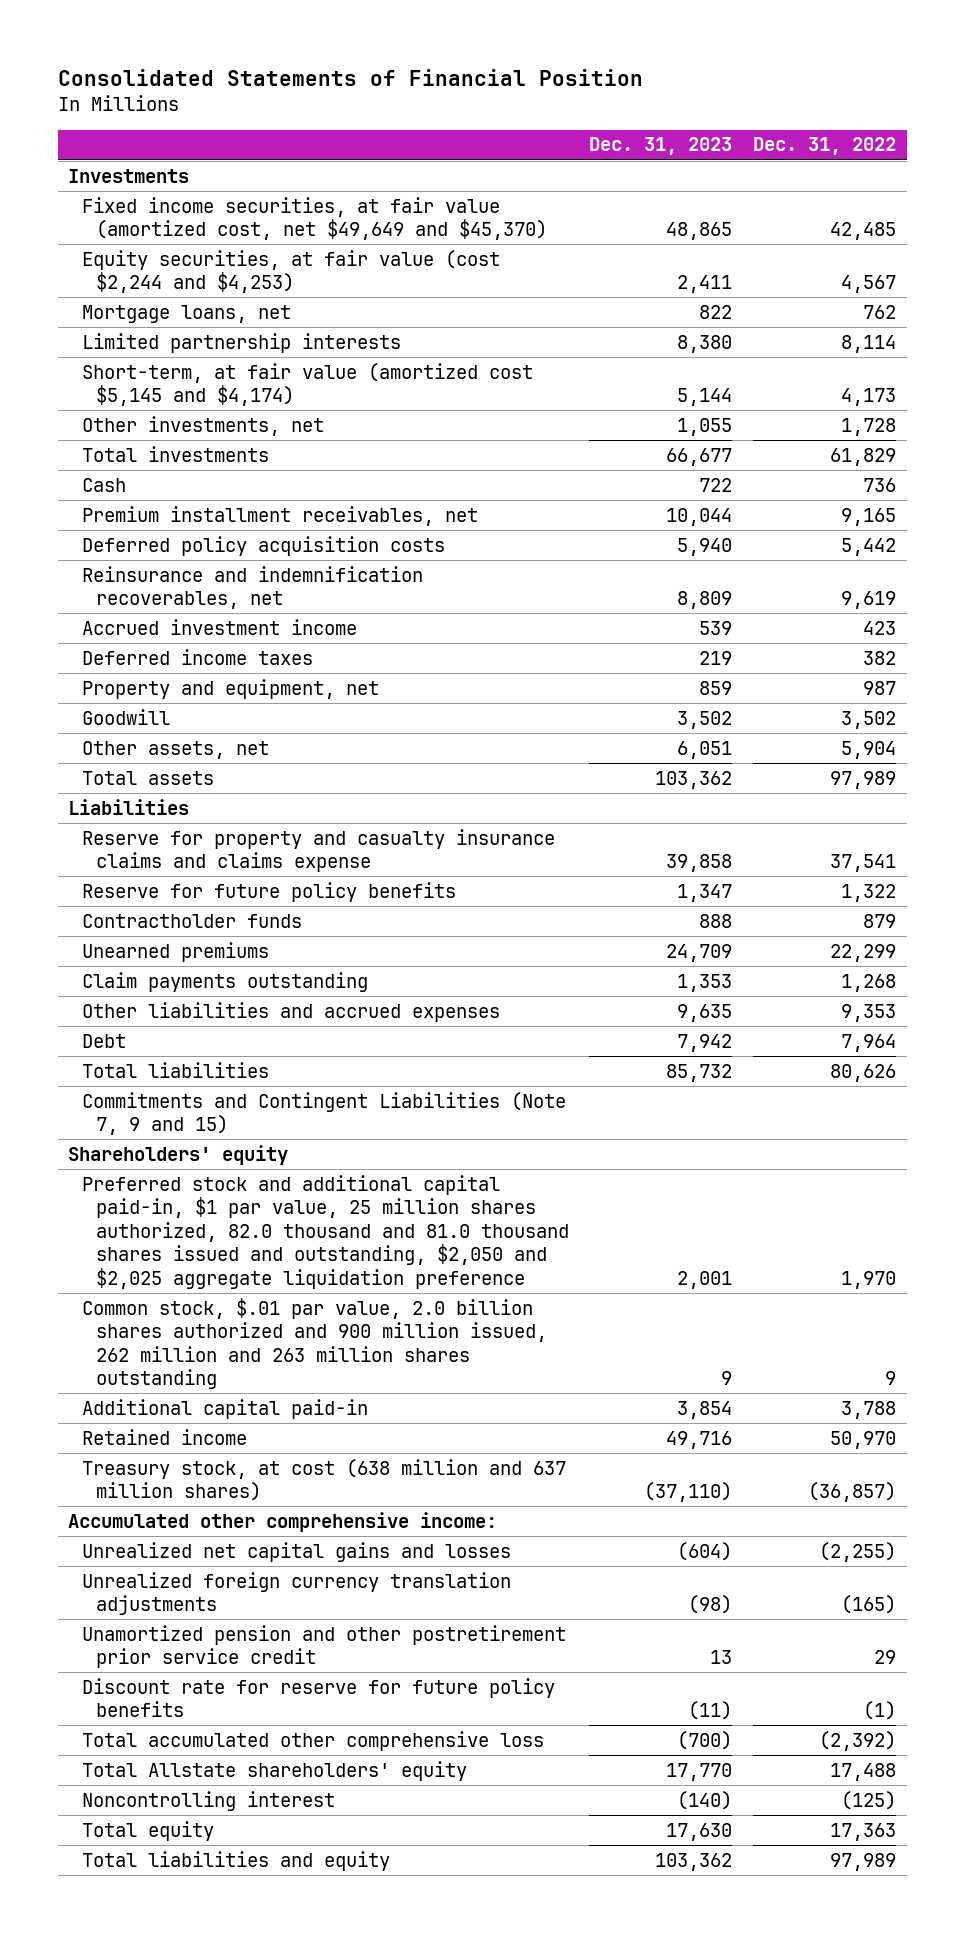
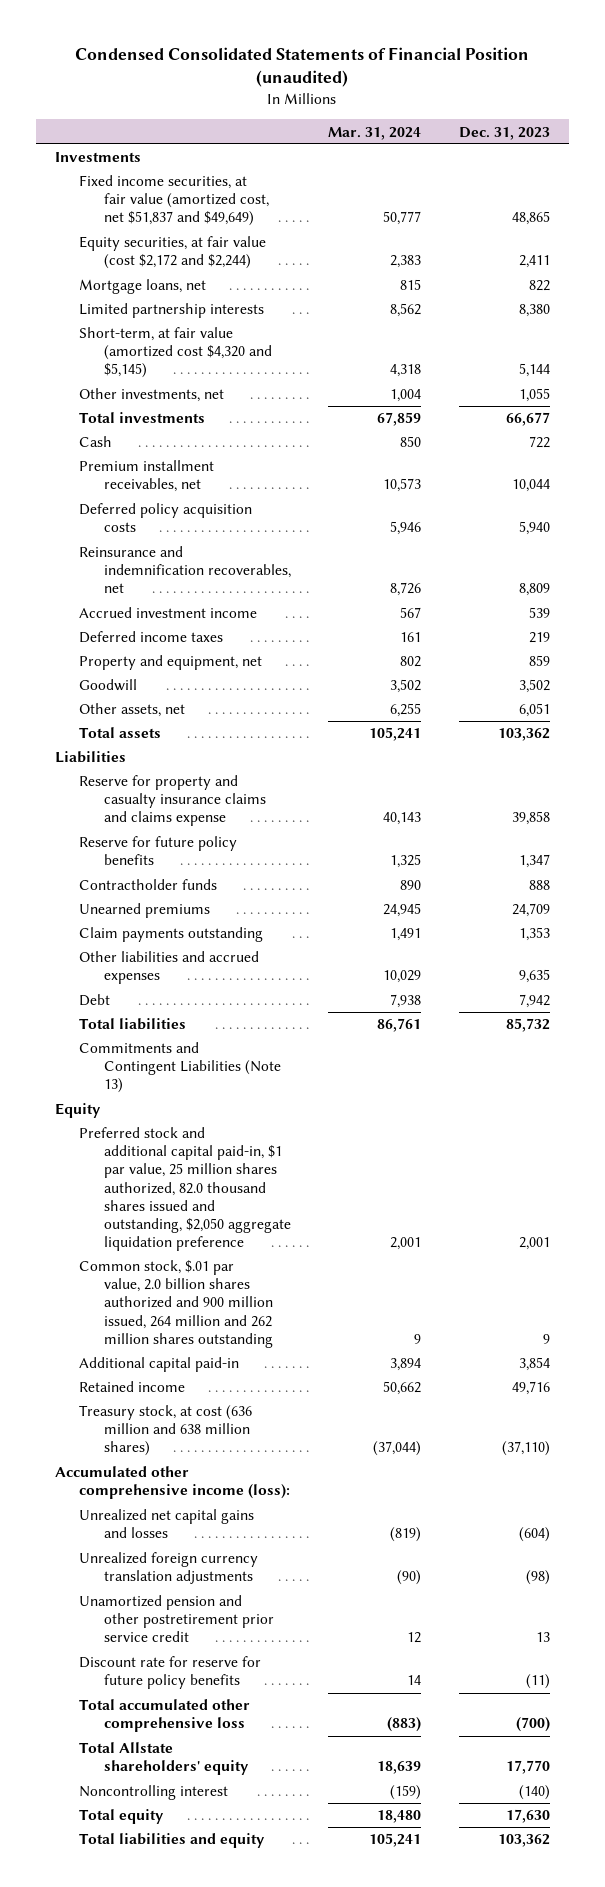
- Consolidated Statements of Financial Position
+ Condensed Consolidated Statements of Financial Position (unaudited)
- | Dec. 31, 2023 | Dec. 31, 2022
+ | Mar. 31, 2024 | Dec. 31, 2023
- Fixed income securities, at fair value (amortized cost, net $49,649 and $45,370) | 48,865 | 42,485
- Equity securities, at fair value (cost $2,244 and $4,253) | 2,411 | 4,567
+ Fixed income securities, at fair value (amortized cost, net $51,837 and $49,649) | 50,777 | 48,865
+ Equity securities, at fair value (cost $2,172 and $2,244) | 2,383 | 2,411
- Short-term, at fair value (amortized cost $5,145 and $4,174) | 5,144 | 4,173
+ Short-term, at fair value (amortized cost $4,320 and $5,145) | 4,318 | 5,144
- Commitments and Contingent Liabilities (Note 7, 9 and 15)
- Shareholders' equity
- Preferred stock and additional capital paid-in, $1 par value, 25 million shares authorized, 82.0 thousand and 81.0 thousand shares issued and outstanding, $2,050 and $2,025 aggregate liquidation preference | 2,001 | 1,970
- Common stock, $.01 par value, 2.0 billion shares authorized and 900 million issued, 262 million and 263 million shares outstanding | 9 | 9
+ Commitments and Contingent Liabilities (Note 13)
+ Equity
+ Preferred stock and additional capital paid-in, $1 par value, 25 million shares authorized, 82.0 thousand shares issued and outstanding, $2,050 aggregate liquidation preference | 2,001 | 2,001
+ Common stock, $.01 par value, 2.0 billion shares authorized and 900 million issued, 264 million and 262 million shares outstanding | 9 | 9
- Treasury stock, at cost (638 million and 637 million shares) | (37,110) | (36,857)
- Accumulated other comprehensive income:
+ Treasury stock, at cost (636 million and 638 million shares) | (37,044) | (37,110)
+ Accumulated other comprehensive income (loss):

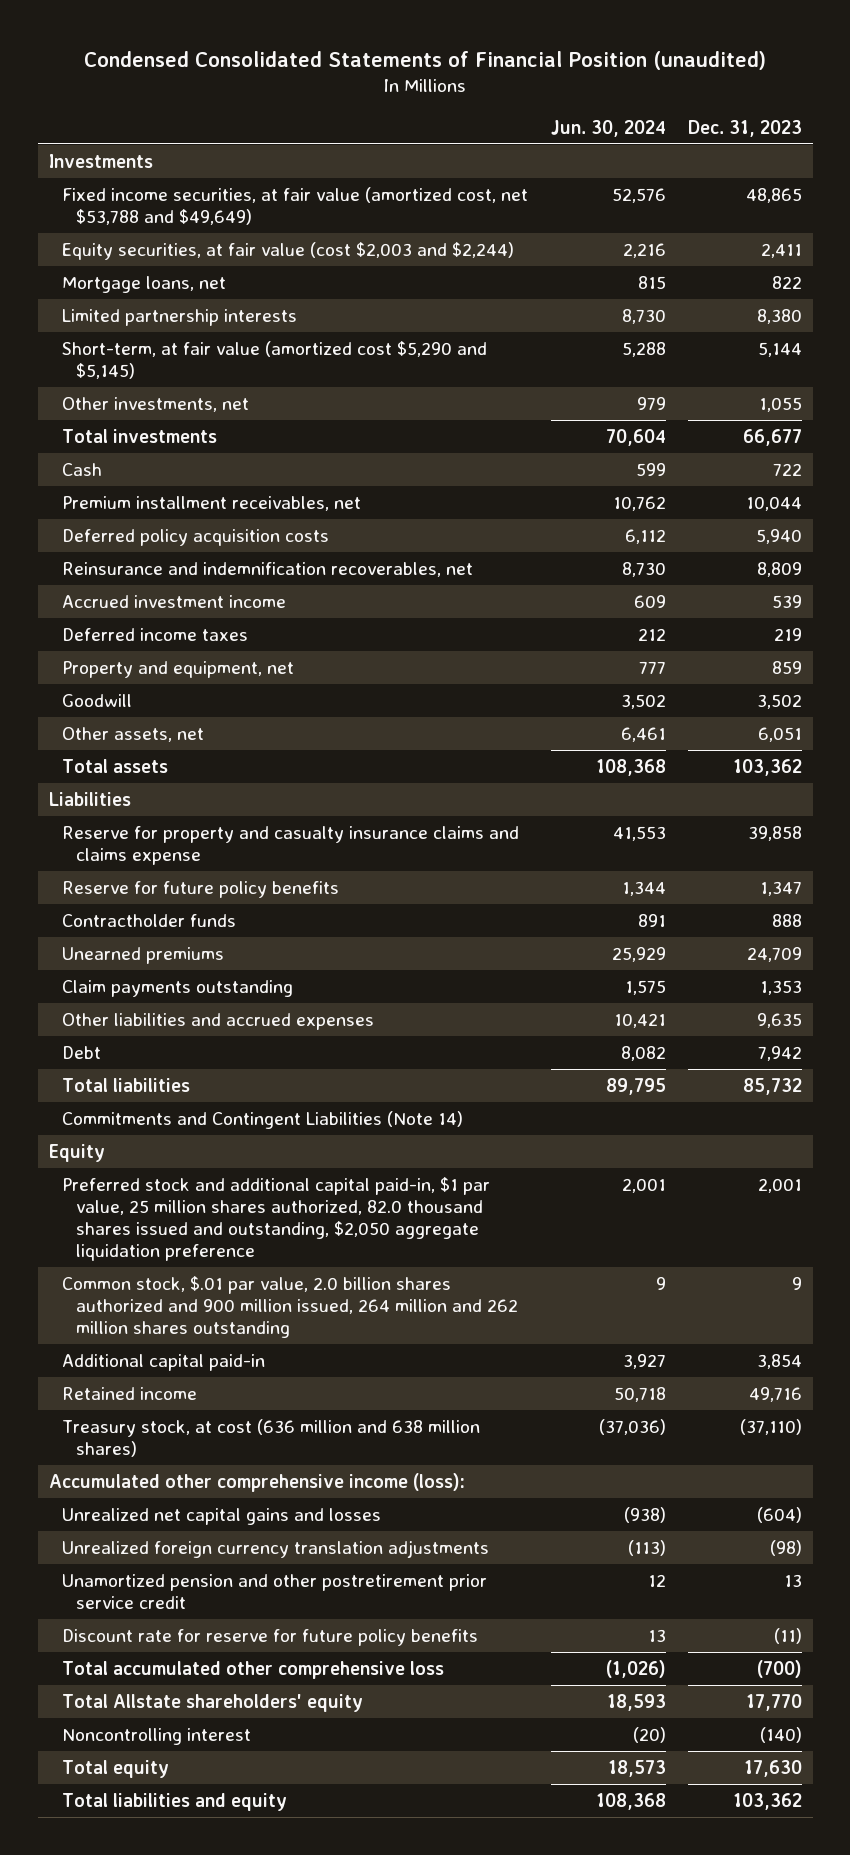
- | Mar. 31, 2024 | Dec. 31, 2023
+ | Jun. 30, 2024 | Dec. 31, 2023
- Fixed income securities, at fair value (amortized cost, net $51,837 and $49,649) | 50,777 | 48,865
- Equity securities, at fair value (cost $2,172 and $2,244) | 2,383 | 2,411
+ Fixed income securities, at fair value (amortized cost, net $53,788 and $49,649) | 52,576 | 48,865
+ Equity securities, at fair value (cost $2,003 and $2,244) | 2,216 | 2,411
- Short-term, at fair value (amortized cost $4,320 and $5,145) | 4,318 | 5,144
+ Short-term, at fair value (amortized cost $5,290 and $5,145) | 5,288 | 5,144
- Commitments and Contingent Liabilities (Note 13)
+ Commitments and Contingent Liabilities (Note 14)

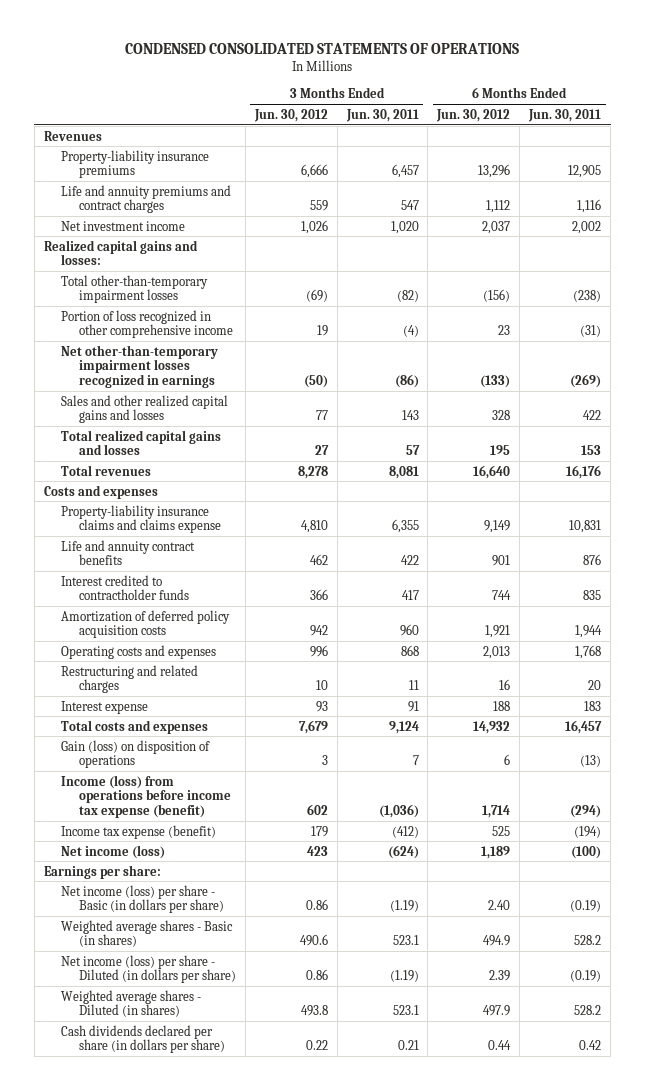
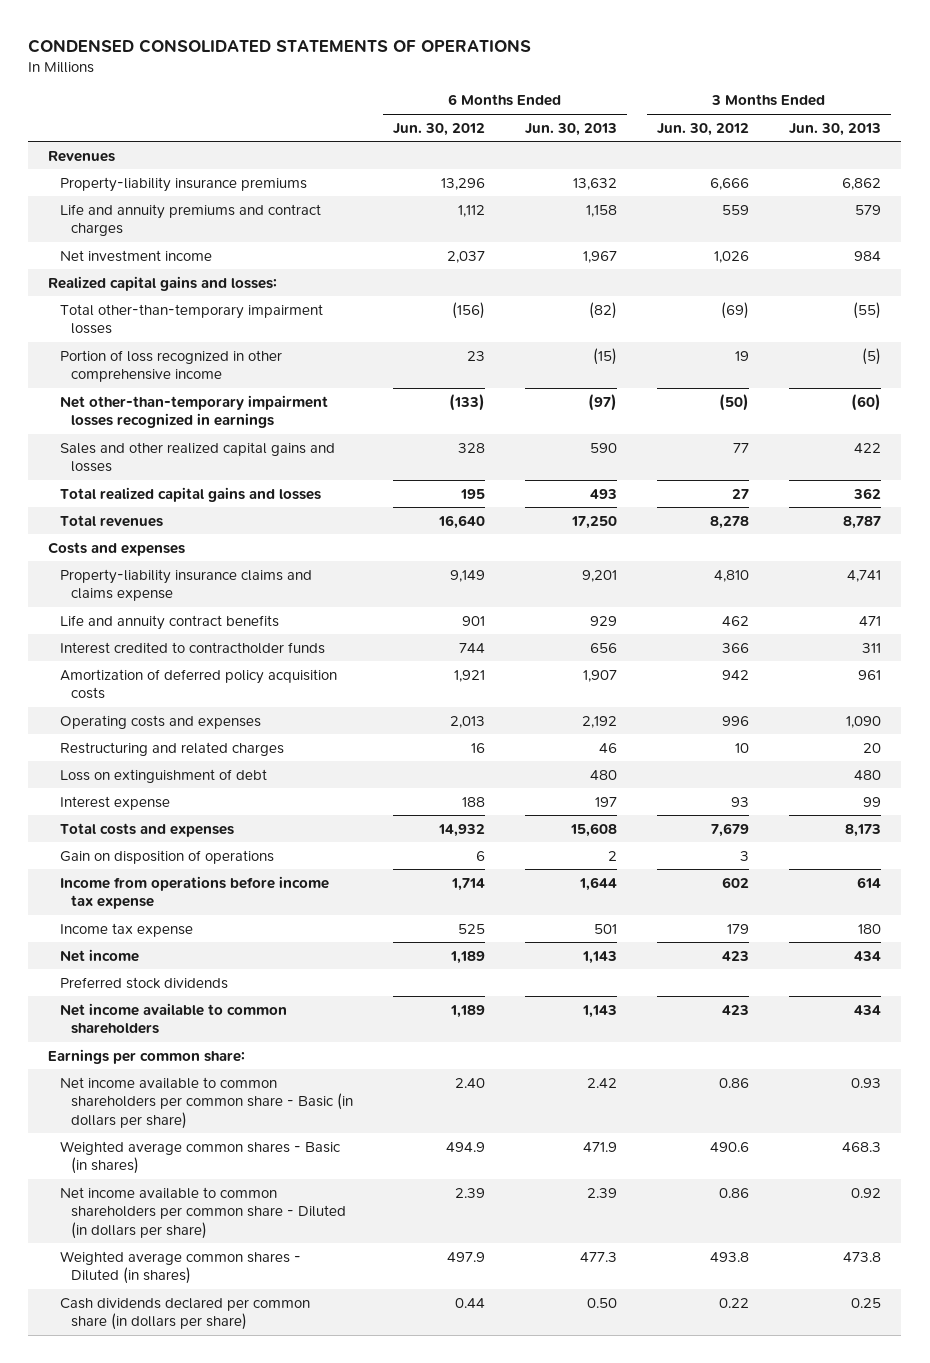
- | 3 Months Ended Jun. 30, 2012 | 3 Months Ended Jun. 30, 2011 | 6 Months Ended Jun. 30, 2012 | 6 Months Ended Jun. 30, 2011
+ | 6 Months Ended Jun. 30, 2012 | 6 Months Ended Jun. 30, 2013 | 3 Months Ended Jun. 30, 2012 | 3 Months Ended Jun. 30, 2013
+ Loss on extinguishment of debt | | 480 | | 480
- Gain (loss) on disposition of operations | 3 | 7 | 6 | (13)
- Income (loss) from operations before income tax expense (benefit) | 602 | (1,036) | 1,714 | (294)
- Income tax expense (benefit) | 179 | (412) | 525 | (194)
- Net income (loss) | 423 | (624) | 1,189 | (100)
- Earnings per share:
- Net income (loss) per share - Basic (in dollars per share) | 0.86 | (1.19) | 2.40 | (0.19)
- Weighted average shares - Basic (in shares) | 490.6 | 523.1 | 494.9 | 528.2
- Net income (loss) per share - Diluted (in dollars per share) | 0.86 | (1.19) | 2.39 | (0.19)
- Weighted average shares - Diluted (in shares) | 493.8 | 523.1 | 497.9 | 528.2
- Cash dividends declared per share (in dollars per share) | 0.22 | 0.21 | 0.44 | 0.42
+ Gain on disposition of operations | 6 | 2 | 3 |
+ Income from operations before income tax expense | 1,714 | 1,644 | 602 | 614
+ Income tax expense | 525 | 501 | 179 | 180
+ Net income | 1,189 | 1,143 | 423 | 434
+ Preferred stock dividends
+ Net income available to common shareholders | 1,189 | 1,143 | 423 | 434
+ Earnings per common share:
+ Net income available to common shareholders per common share - Basic (in dollars per share) | 2.40 | 2.42 | 0.86 | 0.93
+ Weighted average common shares - Basic (in shares) | 494.9 | 471.9 | 490.6 | 468.3
+ Net income available to common shareholders per common share - Diluted (in dollars per share) | 2.39 | 2.39 | 0.86 | 0.92
+ Weighted average common shares - Diluted (in shares) | 497.9 | 477.3 | 493.8 | 473.8
+ Cash dividends declared per common share (in dollars per share) | 0.44 | 0.50 | 0.22 | 0.25

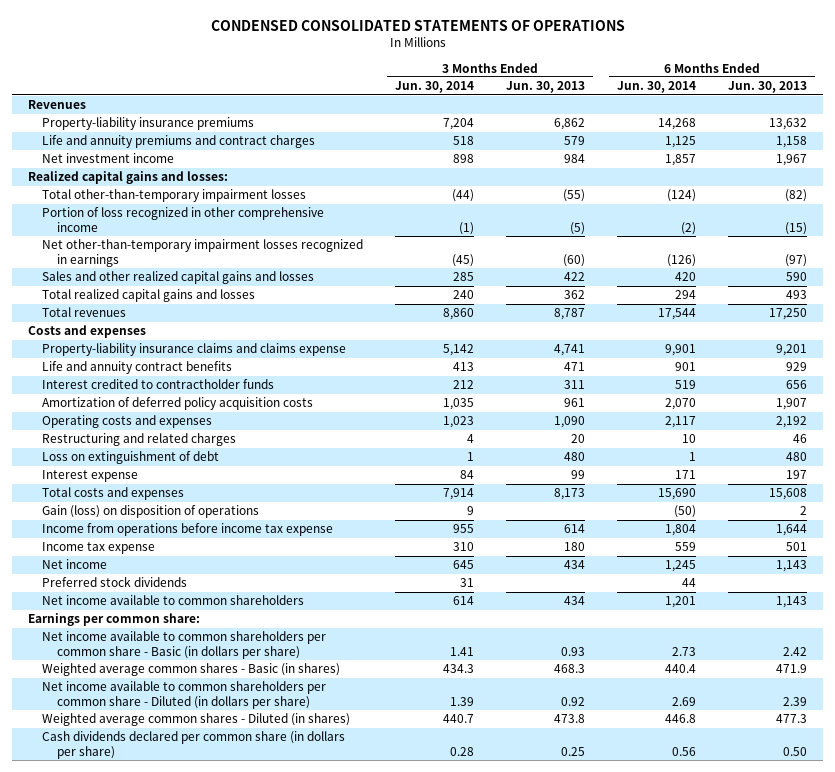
- | 6 Months Ended Jun. 30, 2012 | 6 Months Ended Jun. 30, 2013 | 3 Months Ended Jun. 30, 2012 | 3 Months Ended Jun. 30, 2013
+ | 3 Months Ended Jun. 30, 2014 | 3 Months Ended Jun. 30, 2013 | 6 Months Ended Jun. 30, 2014 | 6 Months Ended Jun. 30, 2013
- Gain on disposition of operations | 6 | 2 | 3 |
+ Gain (loss) on disposition of operations | 9 | | (50) | 2

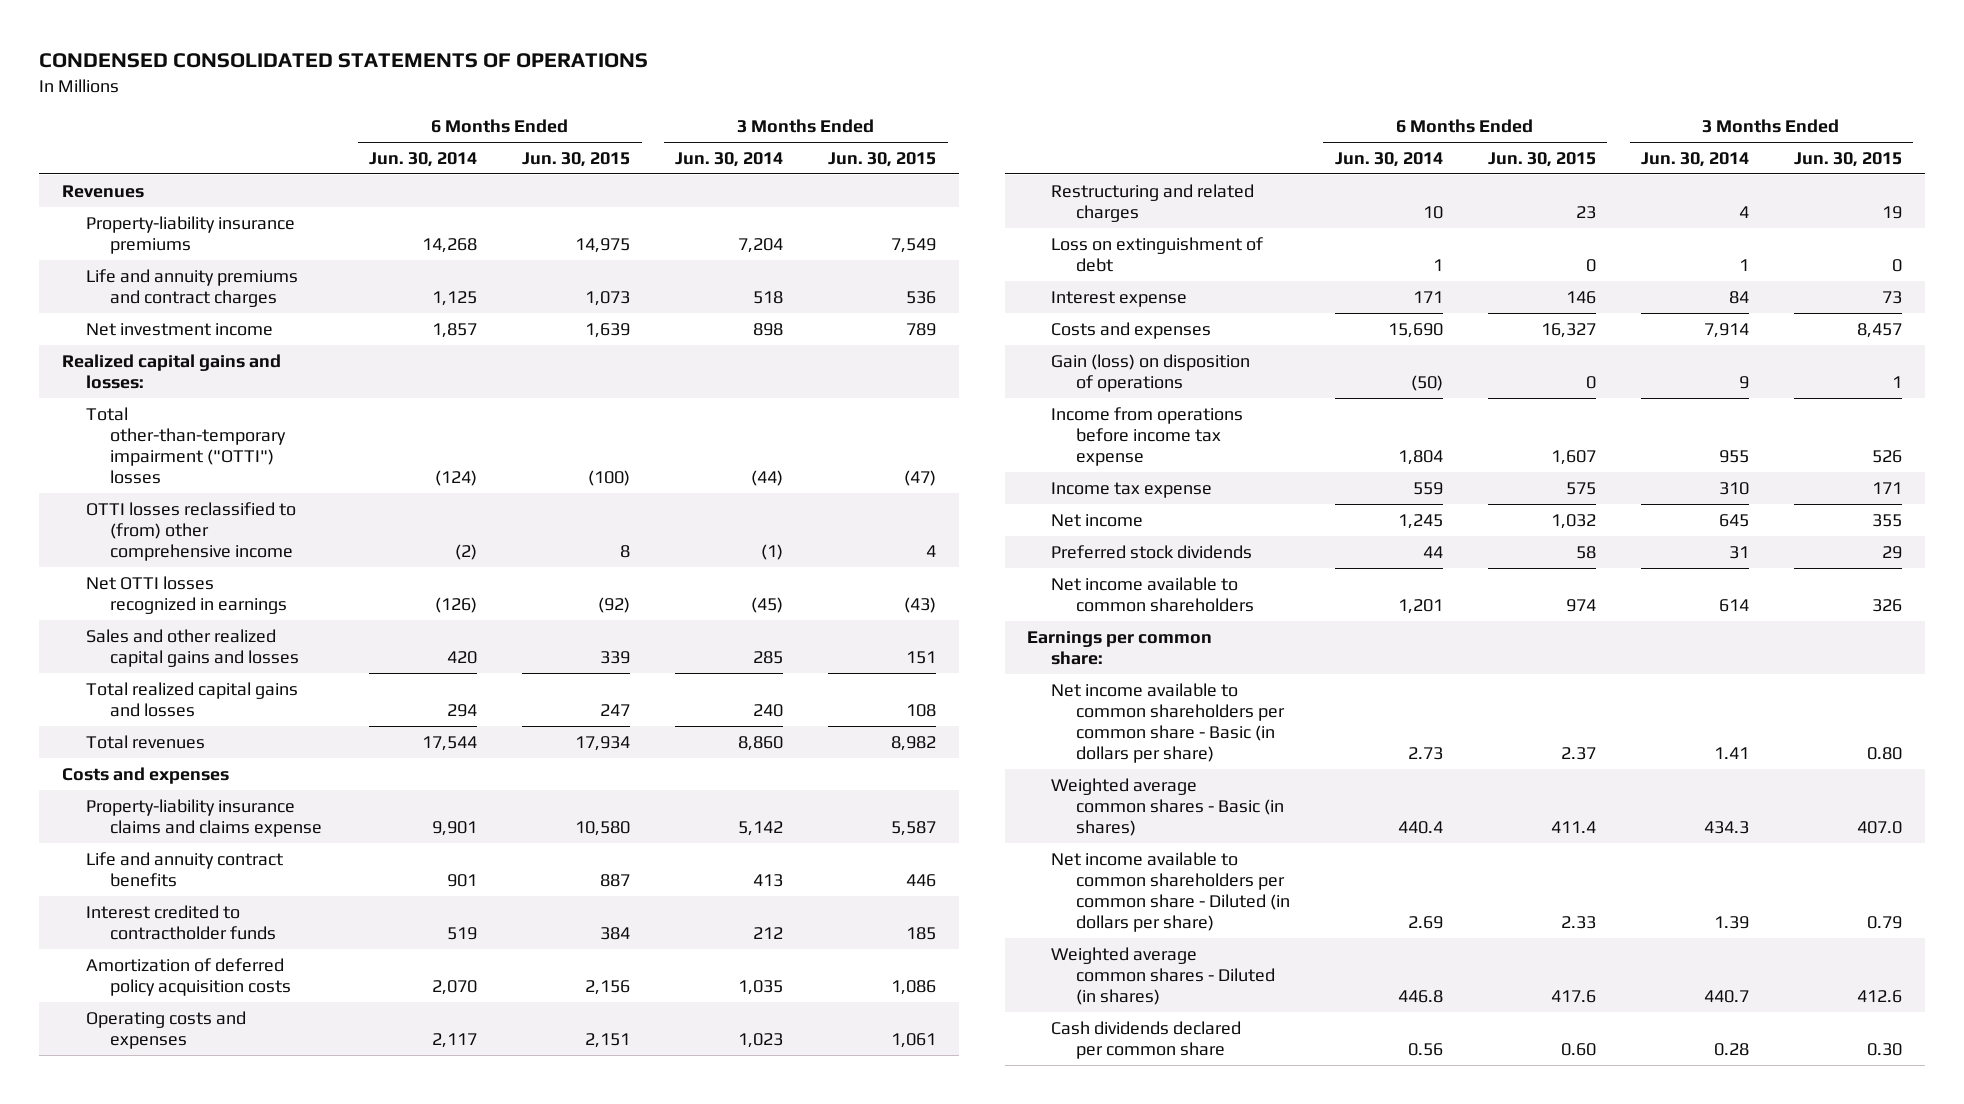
- | 3 Months Ended Jun. 30, 2014 | 3 Months Ended Jun. 30, 2013 | 6 Months Ended Jun. 30, 2014 | 6 Months Ended Jun. 30, 2013
+ | 6 Months Ended Jun. 30, 2014 | 6 Months Ended Jun. 30, 2015 | 3 Months Ended Jun. 30, 2014 | 3 Months Ended Jun. 30, 2015
- Total other-than-temporary impairment losses | (44) | (55) | (124) | (82)
- Portion of loss recognized in other comprehensive income | (1) | (5) | (2) | (15)
- Net other-than-temporary impairment losses recognized in earnings | (45) | (60) | (126) | (97)
+ Total other-than-temporary impairment ("OTTI") losses | (124) | (100) | (44) | (47)
+ OTTI losses reclassified to (from) other comprehensive income | (2) | 8 | (1) | 4
+ Net OTTI losses recognized in earnings | (126) | (92) | (45) | (43)
- Total costs and expenses | 7,914 | 8,173 | 15,690 | 15,608
+ Costs and expenses | 15,690 | 16,327 | 7,914 | 8,457
- Cash dividends declared per common share (in dollars per share) | 0.28 | 0.25 | 0.56 | 0.50
+ Cash dividends declared per common share | 0.56 | 0.60 | 0.28 | 0.30

